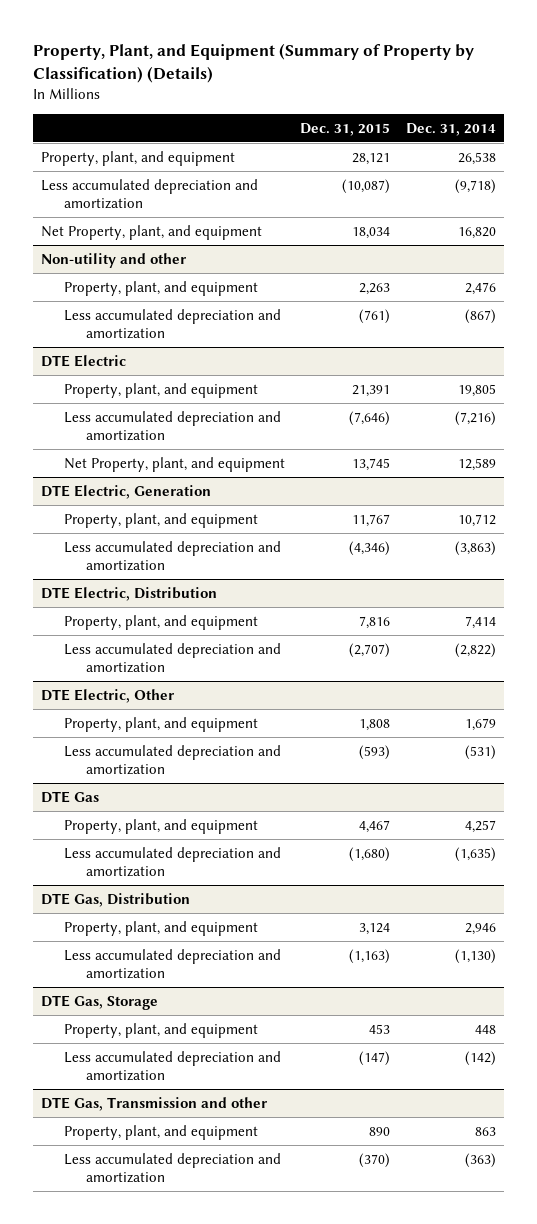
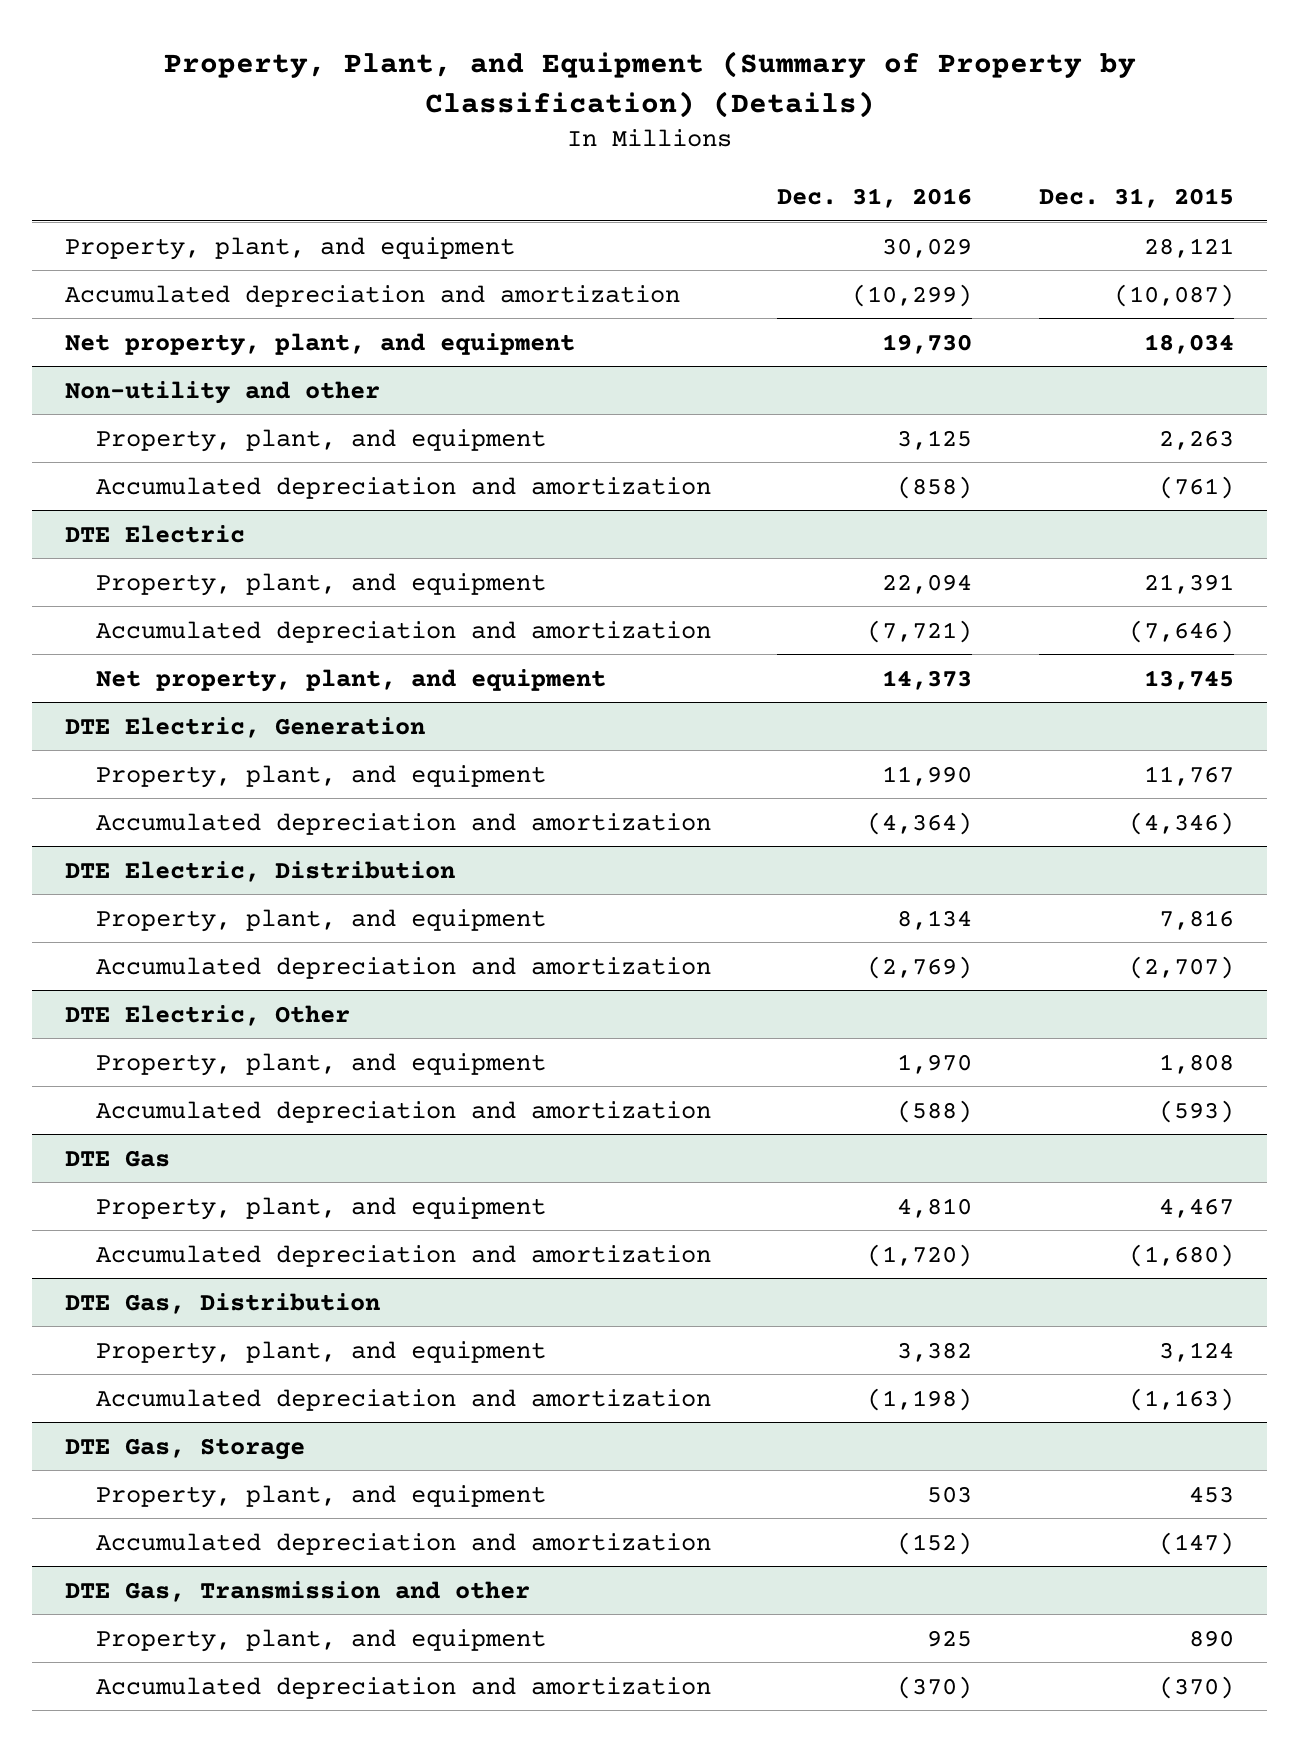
- | Dec. 31, 2015 | Dec. 31, 2014
+ | Dec. 31, 2016 | Dec. 31, 2015
- Less accumulated depreciation and amortization | (10,087) | (9,718)
- Net Property, plant, and equipment | 18,034 | 16,820
+ Accumulated depreciation and amortization | (10,299) | (10,087)
+ Net property, plant, and equipment | 19,730 | 18,034
@ Non-utility and other
- Less accumulated depreciation and amortization | (761) | (867)
+ Accumulated depreciation and amortization | (858) | (761)
@ DTE Electric
- Less accumulated depreciation and amortization | (7,646) | (7,216)
- Net Property, plant, and equipment | 13,745 | 12,589
+ Accumulated depreciation and amortization | (7,721) | (7,646)
+ Net property, plant, and equipment | 14,373 | 13,745
@ DTE Electric, Generation
- Less accumulated depreciation and amortization | (4,346) | (3,863)
+ Accumulated depreciation and amortization | (4,364) | (4,346)
@ DTE Electric, Distribution
- Less accumulated depreciation and amortization | (2,707) | (2,822)
+ Accumulated depreciation and amortization | (2,769) | (2,707)
@ DTE Electric, Other
- Less accumulated depreciation and amortization | (593) | (531)
+ Accumulated depreciation and amortization | (588) | (593)
@ DTE Gas
- Less accumulated depreciation and amortization | (1,680) | (1,635)
+ Accumulated depreciation and amortization | (1,720) | (1,680)
@ DTE Gas, Distribution
- Less accumulated depreciation and amortization | (1,163) | (1,130)
+ Accumulated depreciation and amortization | (1,198) | (1,163)
@ DTE Gas, Storage
- Less accumulated depreciation and amortization | (147) | (142)
+ Accumulated depreciation and amortization | (152) | (147)
@ DTE Gas, Transmission and other
- Less accumulated depreciation and amortization | (370) | (363)
+ Accumulated depreciation and amortization | (370) | (370)

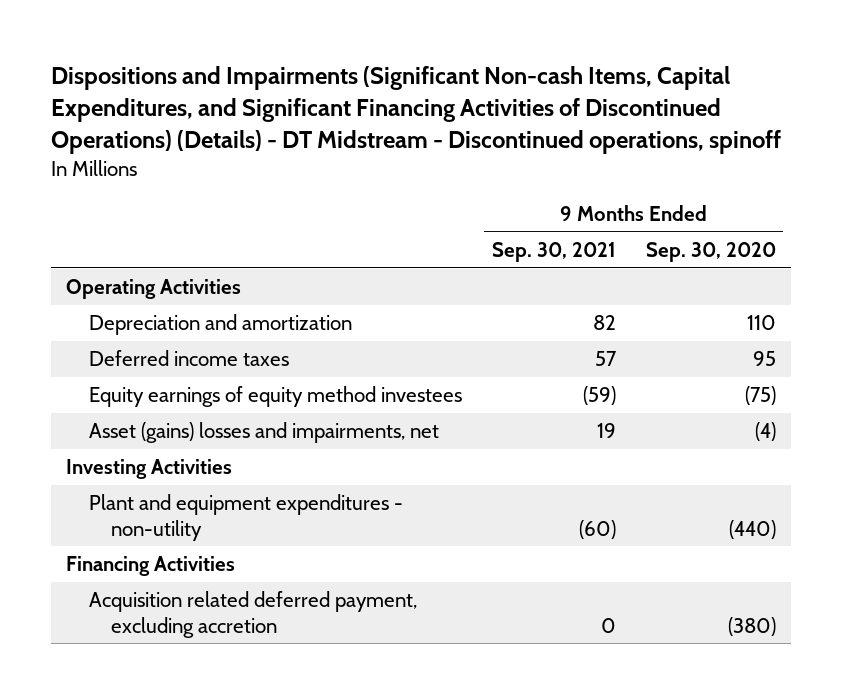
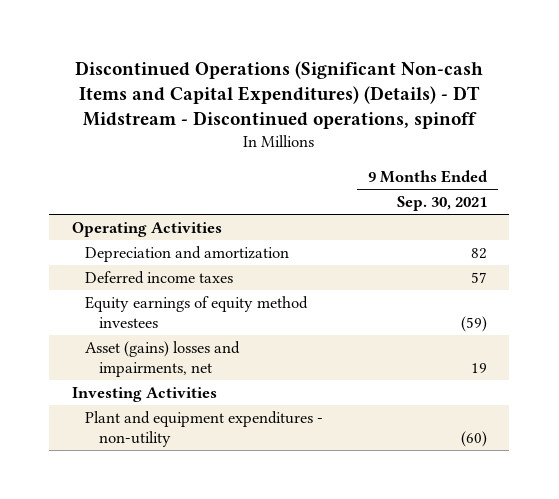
- Dispositions and Impairments (Significant Non-cash Items, Capital Expenditures, and Significant Financing Activities of Discontinued Operations) (Details) - DT Midstream - Discontinued operations, spinoff
+ Discontinued Operations (Significant Non-cash Items and Capital Expenditures) (Details) - DT Midstream - Discontinued operations, spinoff
- | 9 Months Ended Sep. 30, 2021 | 9 Months Ended Sep. 30, 2020
+ | 9 Months Ended Sep. 30, 2021
- Financing Activities
- Acquisition related deferred payment, excluding accretion | 0 | (380)

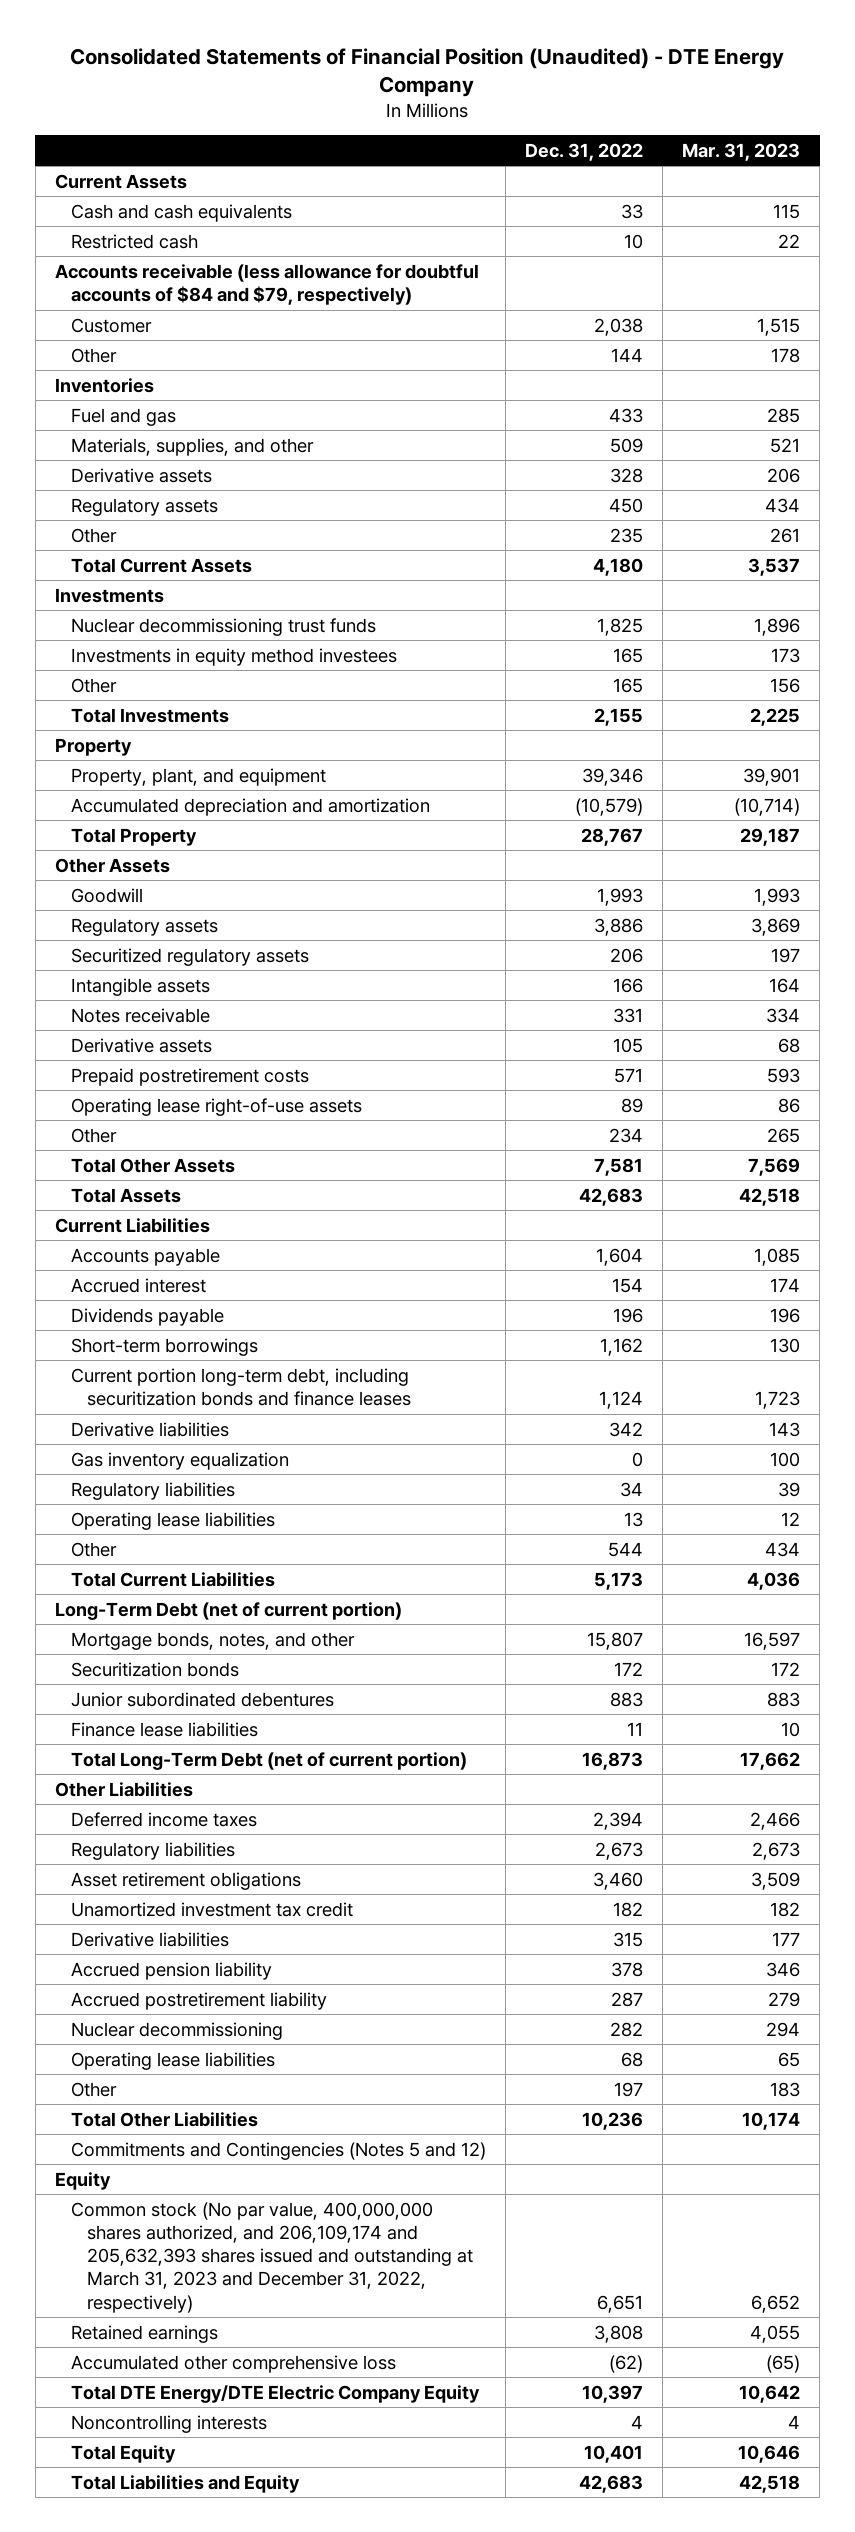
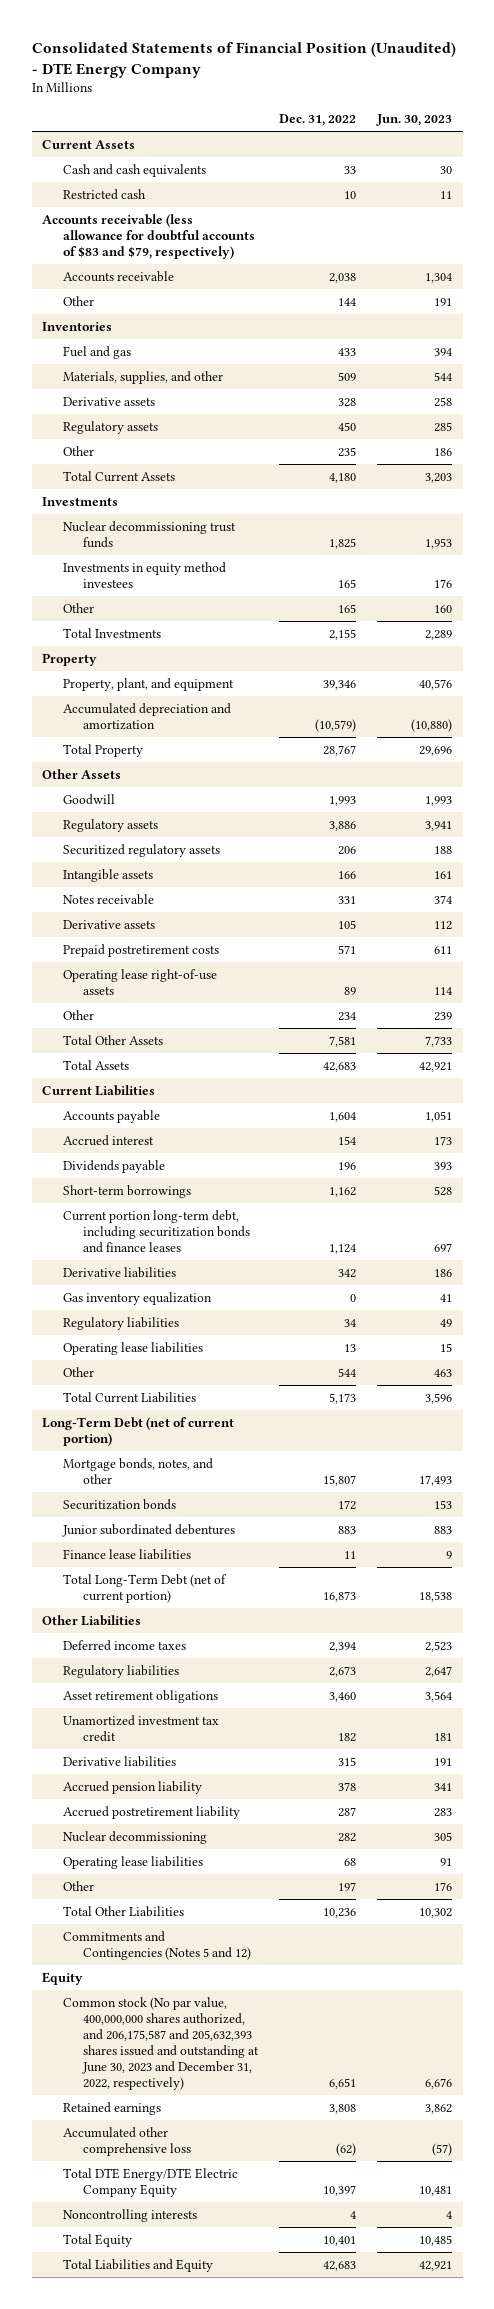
- | Dec. 31, 2022 | Mar. 31, 2023
+ | Dec. 31, 2022 | Jun. 30, 2023
- Accounts receivable (less allowance for doubtful accounts of $84 and $79, respectively)
- Customer | 2,038 | 1,515
+ Accounts receivable (less allowance for doubtful accounts of $83 and $79, respectively)
+ Accounts receivable | 2,038 | 1,304
- Common stock (No par value, 400,000,000 shares authorized, and 206,109,174 and 205,632,393 shares issued and outstanding at March 31, 2023 and December 31, 2022, respectively) | 6,651 | 6,652
+ Common stock (No par value, 400,000,000 shares authorized, and 206,175,587 and 205,632,393 shares issued and outstanding at June 30, 2023 and December 31, 2022, respectively) | 6,651 | 6,676

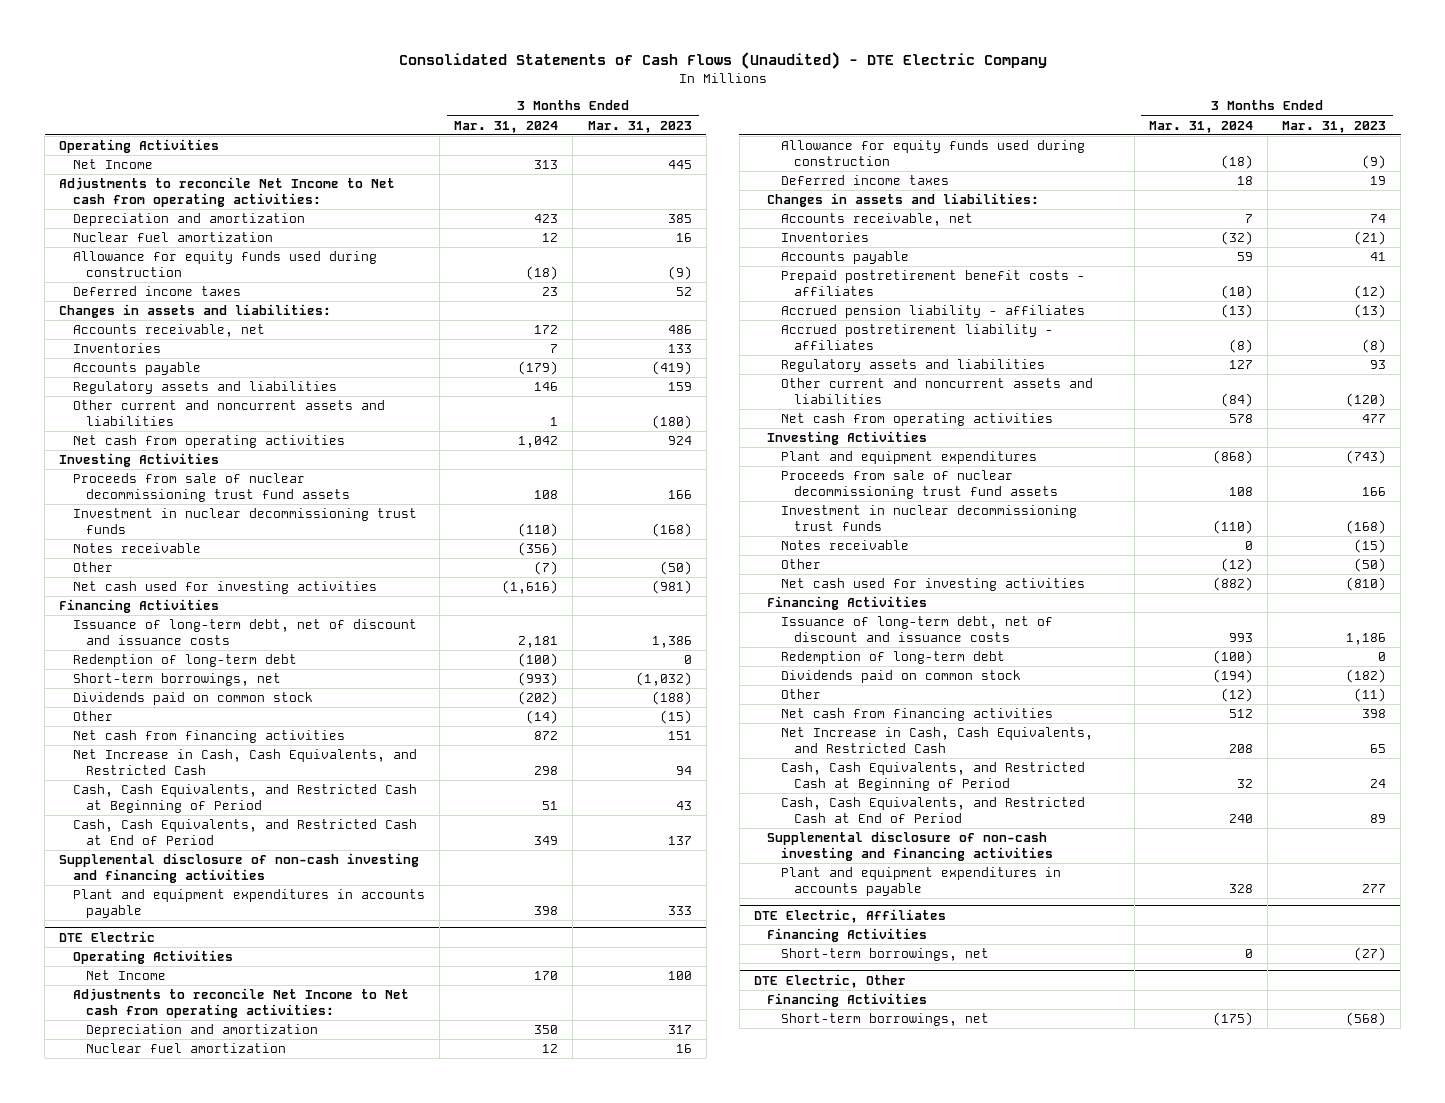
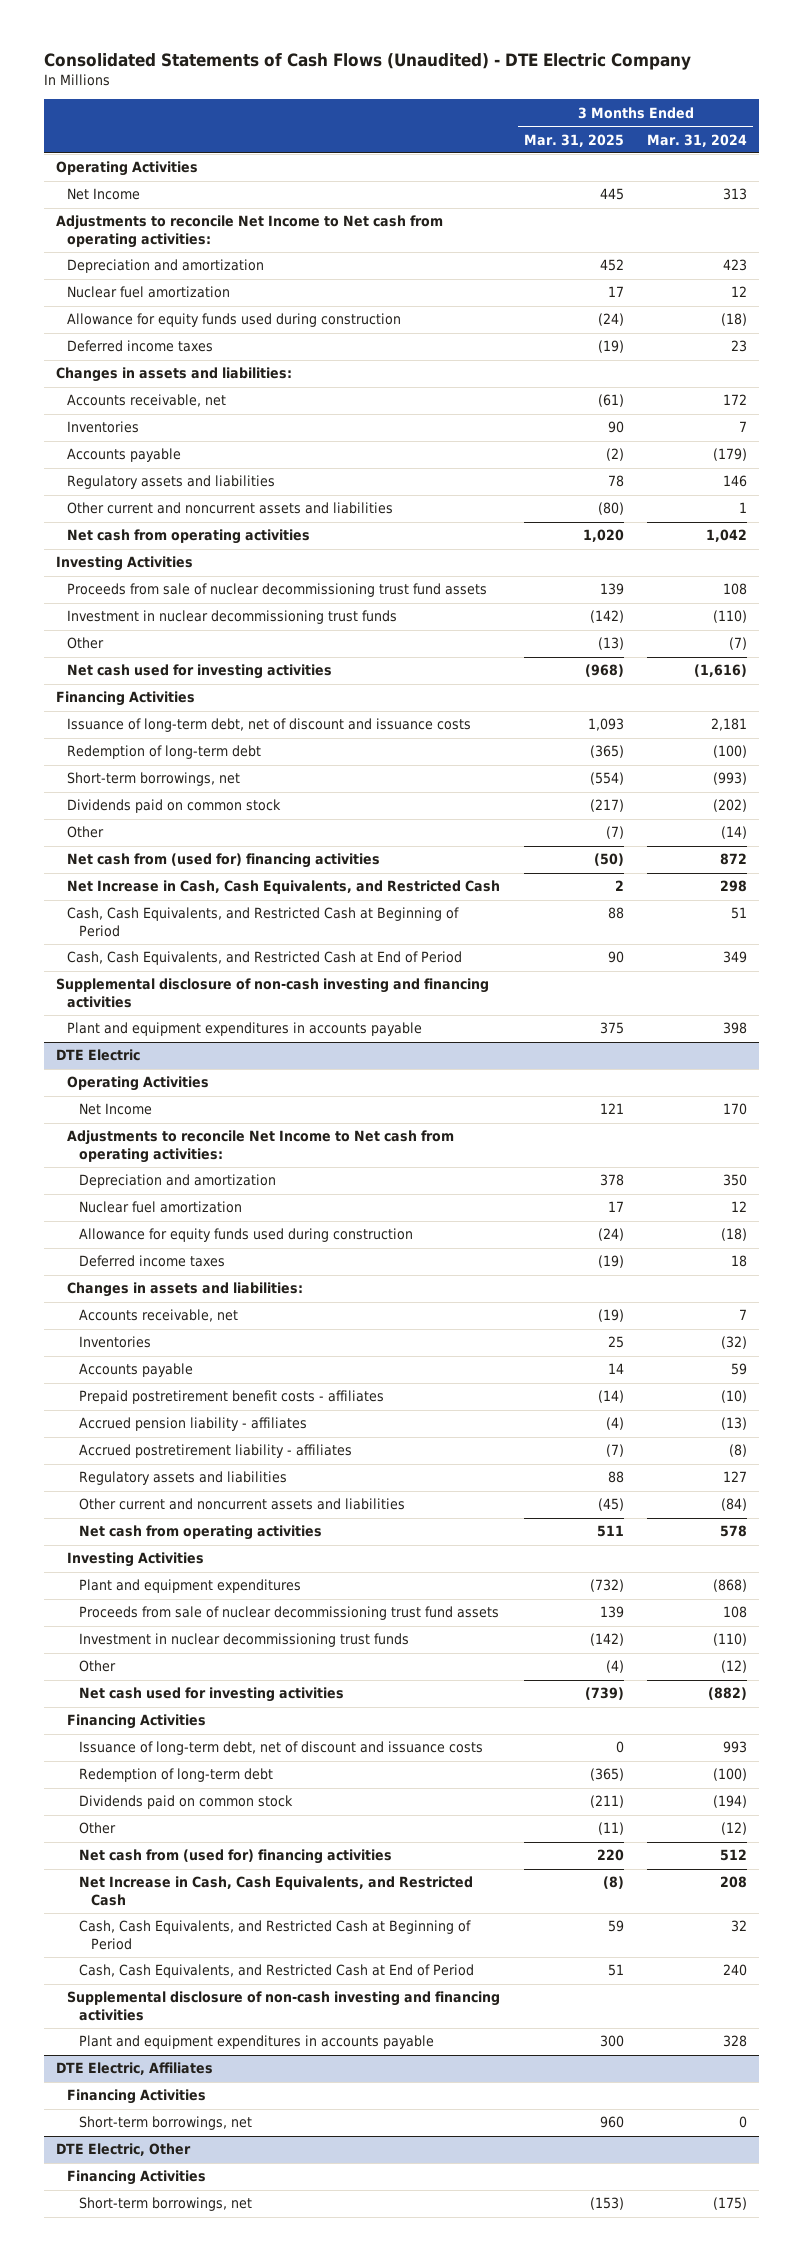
- | 3 Months Ended Mar. 31, 2024 | 3 Months Ended Mar. 31, 2023
+ | 3 Months Ended Mar. 31, 2025 | 3 Months Ended Mar. 31, 2024
- Notes receivable | (356) |
- Net cash from financing activities | 872 | 151
+ Net cash from (used for) financing activities | (50) | 872
@ DTE Electric
- Notes receivable | 0 | (15)
- Net cash from financing activities | 512 | 398
+ Net cash from (used for) financing activities | 220 | 512

